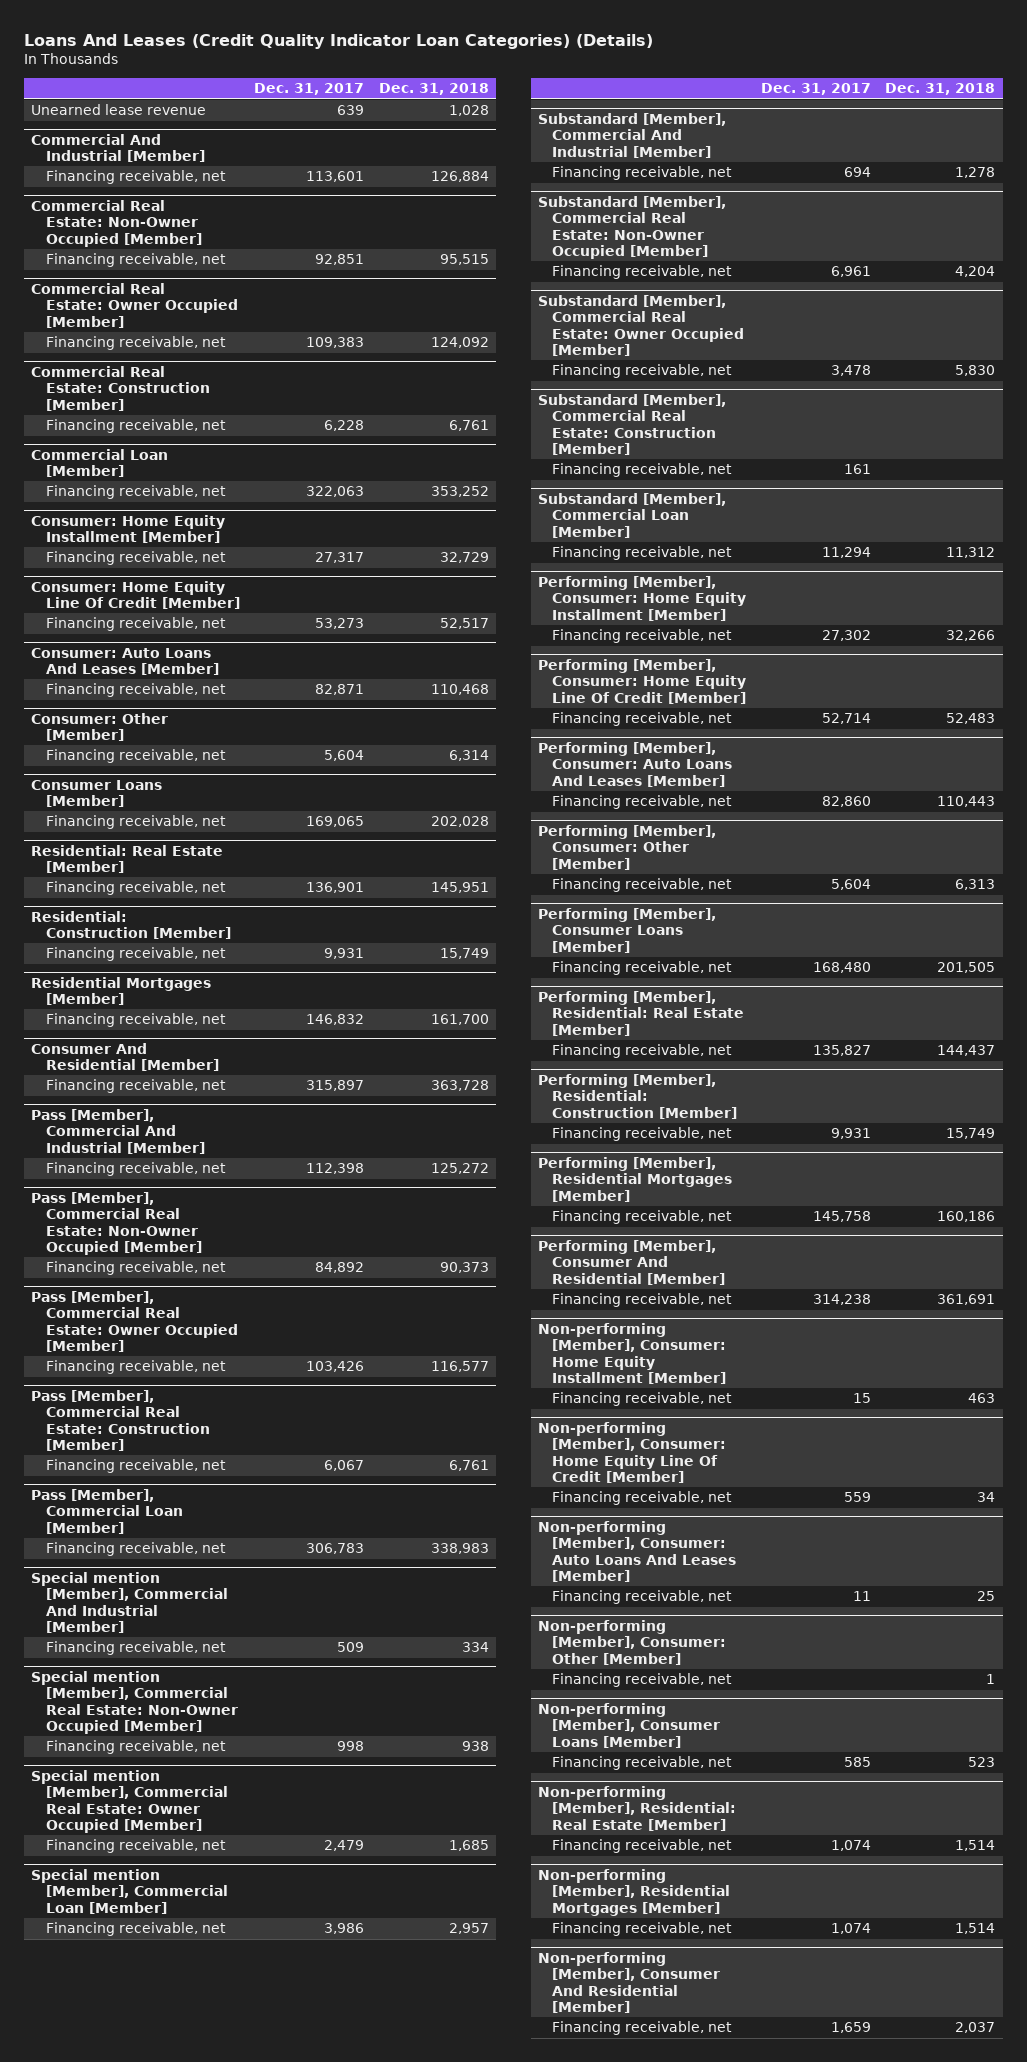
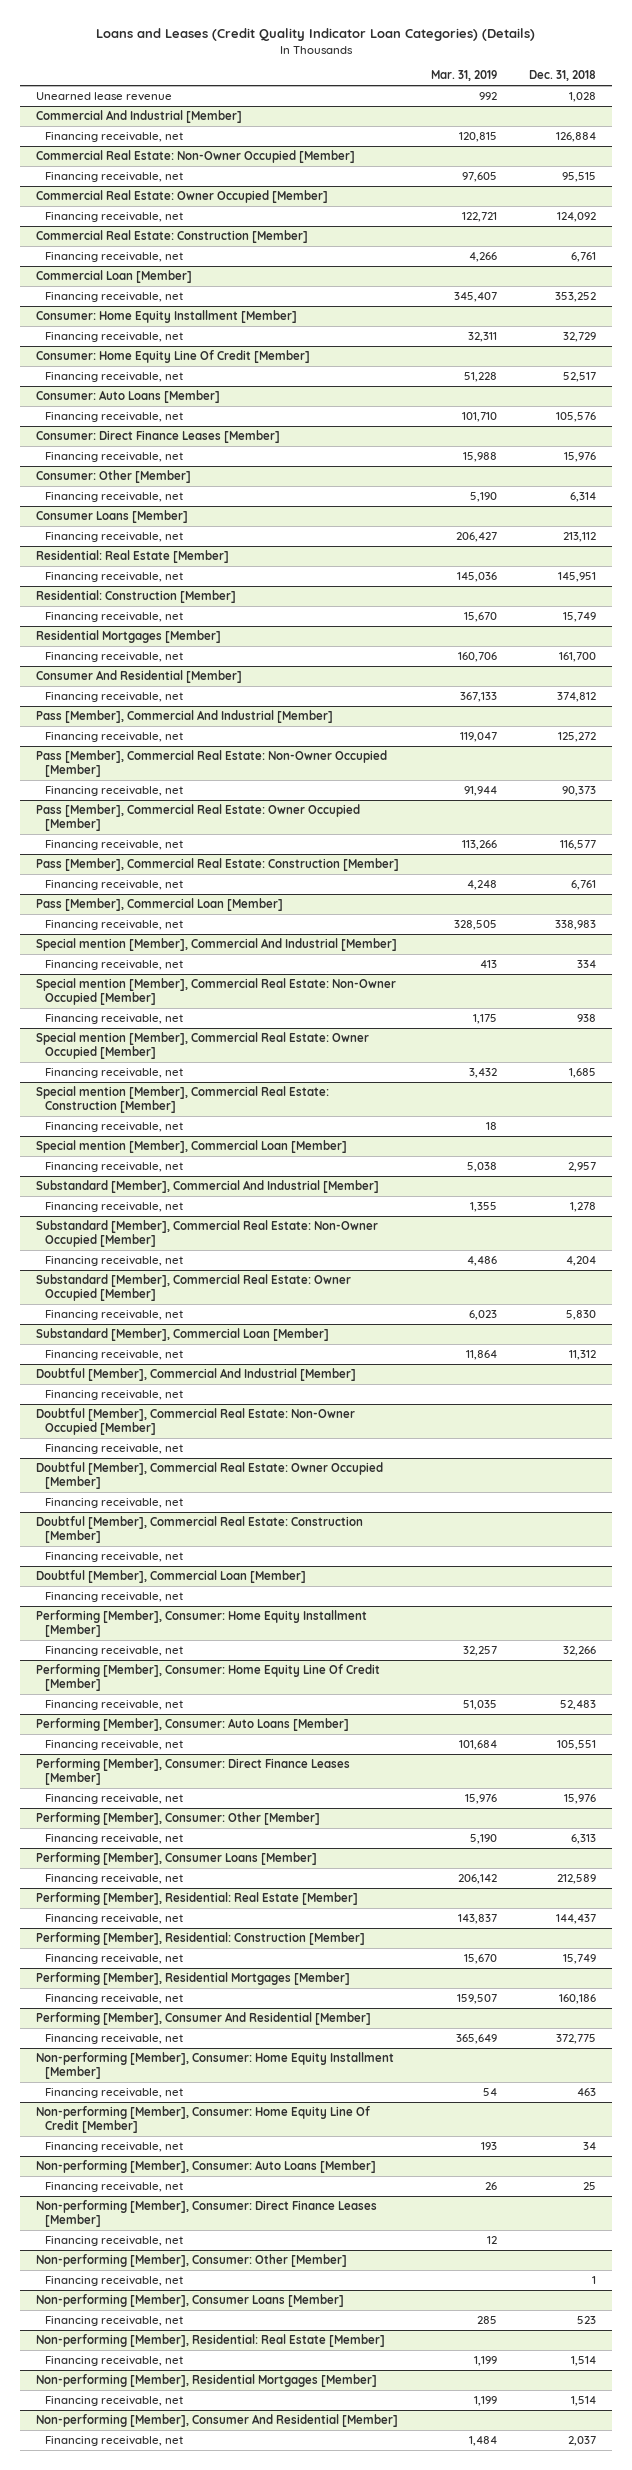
- Loans And Leases (Credit Quality Indicator Loan Categories) (Details)
+ Loans and Leases (Credit Quality Indicator Loan Categories) (Details)
- | Dec. 31, 2017 | Dec. 31, 2018
+ | Mar. 31, 2019 | Dec. 31, 2018
- Consumer: Auto Loans And Leases [Member]
- Financing receivable, net | 82,871 | 110,468
+ Consumer: Auto Loans [Member]
+ Financing receivable, net | 101,710 | 105,576
+ Consumer: Direct Finance Leases [Member]
+ Financing receivable, net | 15,988 | 15,976
@ Consumer Loans [Member]
- Financing receivable, net | 169,065 | 202,028
+ Financing receivable, net | 206,427 | 213,112
@ Consumer And Residential [Member]
- Financing receivable, net | 315,897 | 363,728
+ Financing receivable, net | 367,133 | 374,812
+ Special mention [Member], Commercial Real Estate: Construction [Member]
+ Financing receivable, net | 18 |
- Substandard [Member], Commercial Real Estate: Construction [Member]
- Financing receivable, net | 161 |
+ Doubtful [Member], Commercial And Industrial [Member]
+ Financing receivable, net
+ Doubtful [Member], Commercial Real Estate: Non-Owner Occupied [Member]
+ Financing receivable, net
+ Doubtful [Member], Commercial Real Estate: Owner Occupied [Member]
+ Financing receivable, net
+ Doubtful [Member], Commercial Real Estate: Construction [Member]
+ Financing receivable, net
+ Doubtful [Member], Commercial Loan [Member]
+ Financing receivable, net
- Performing [Member], Consumer: Auto Loans And Leases [Member]
- Financing receivable, net | 82,860 | 110,443
+ Performing [Member], Consumer: Auto Loans [Member]
+ Financing receivable, net | 101,684 | 105,551
+ Performing [Member], Consumer: Direct Finance Leases [Member]
+ Financing receivable, net | 15,976 | 15,976
@ Performing [Member], Consumer Loans [Member]
- Financing receivable, net | 168,480 | 201,505
+ Financing receivable, net | 206,142 | 212,589
@ Performing [Member], Consumer And Residential [Member]
- Financing receivable, net | 314,238 | 361,691
+ Financing receivable, net | 365,649 | 372,775
- Non-performing [Member], Consumer: Auto Loans And Leases [Member]
+ Non-performing [Member], Consumer: Auto Loans [Member]
+ Non-performing [Member], Consumer: Direct Finance Leases [Member]
+ Financing receivable, net | 12 |

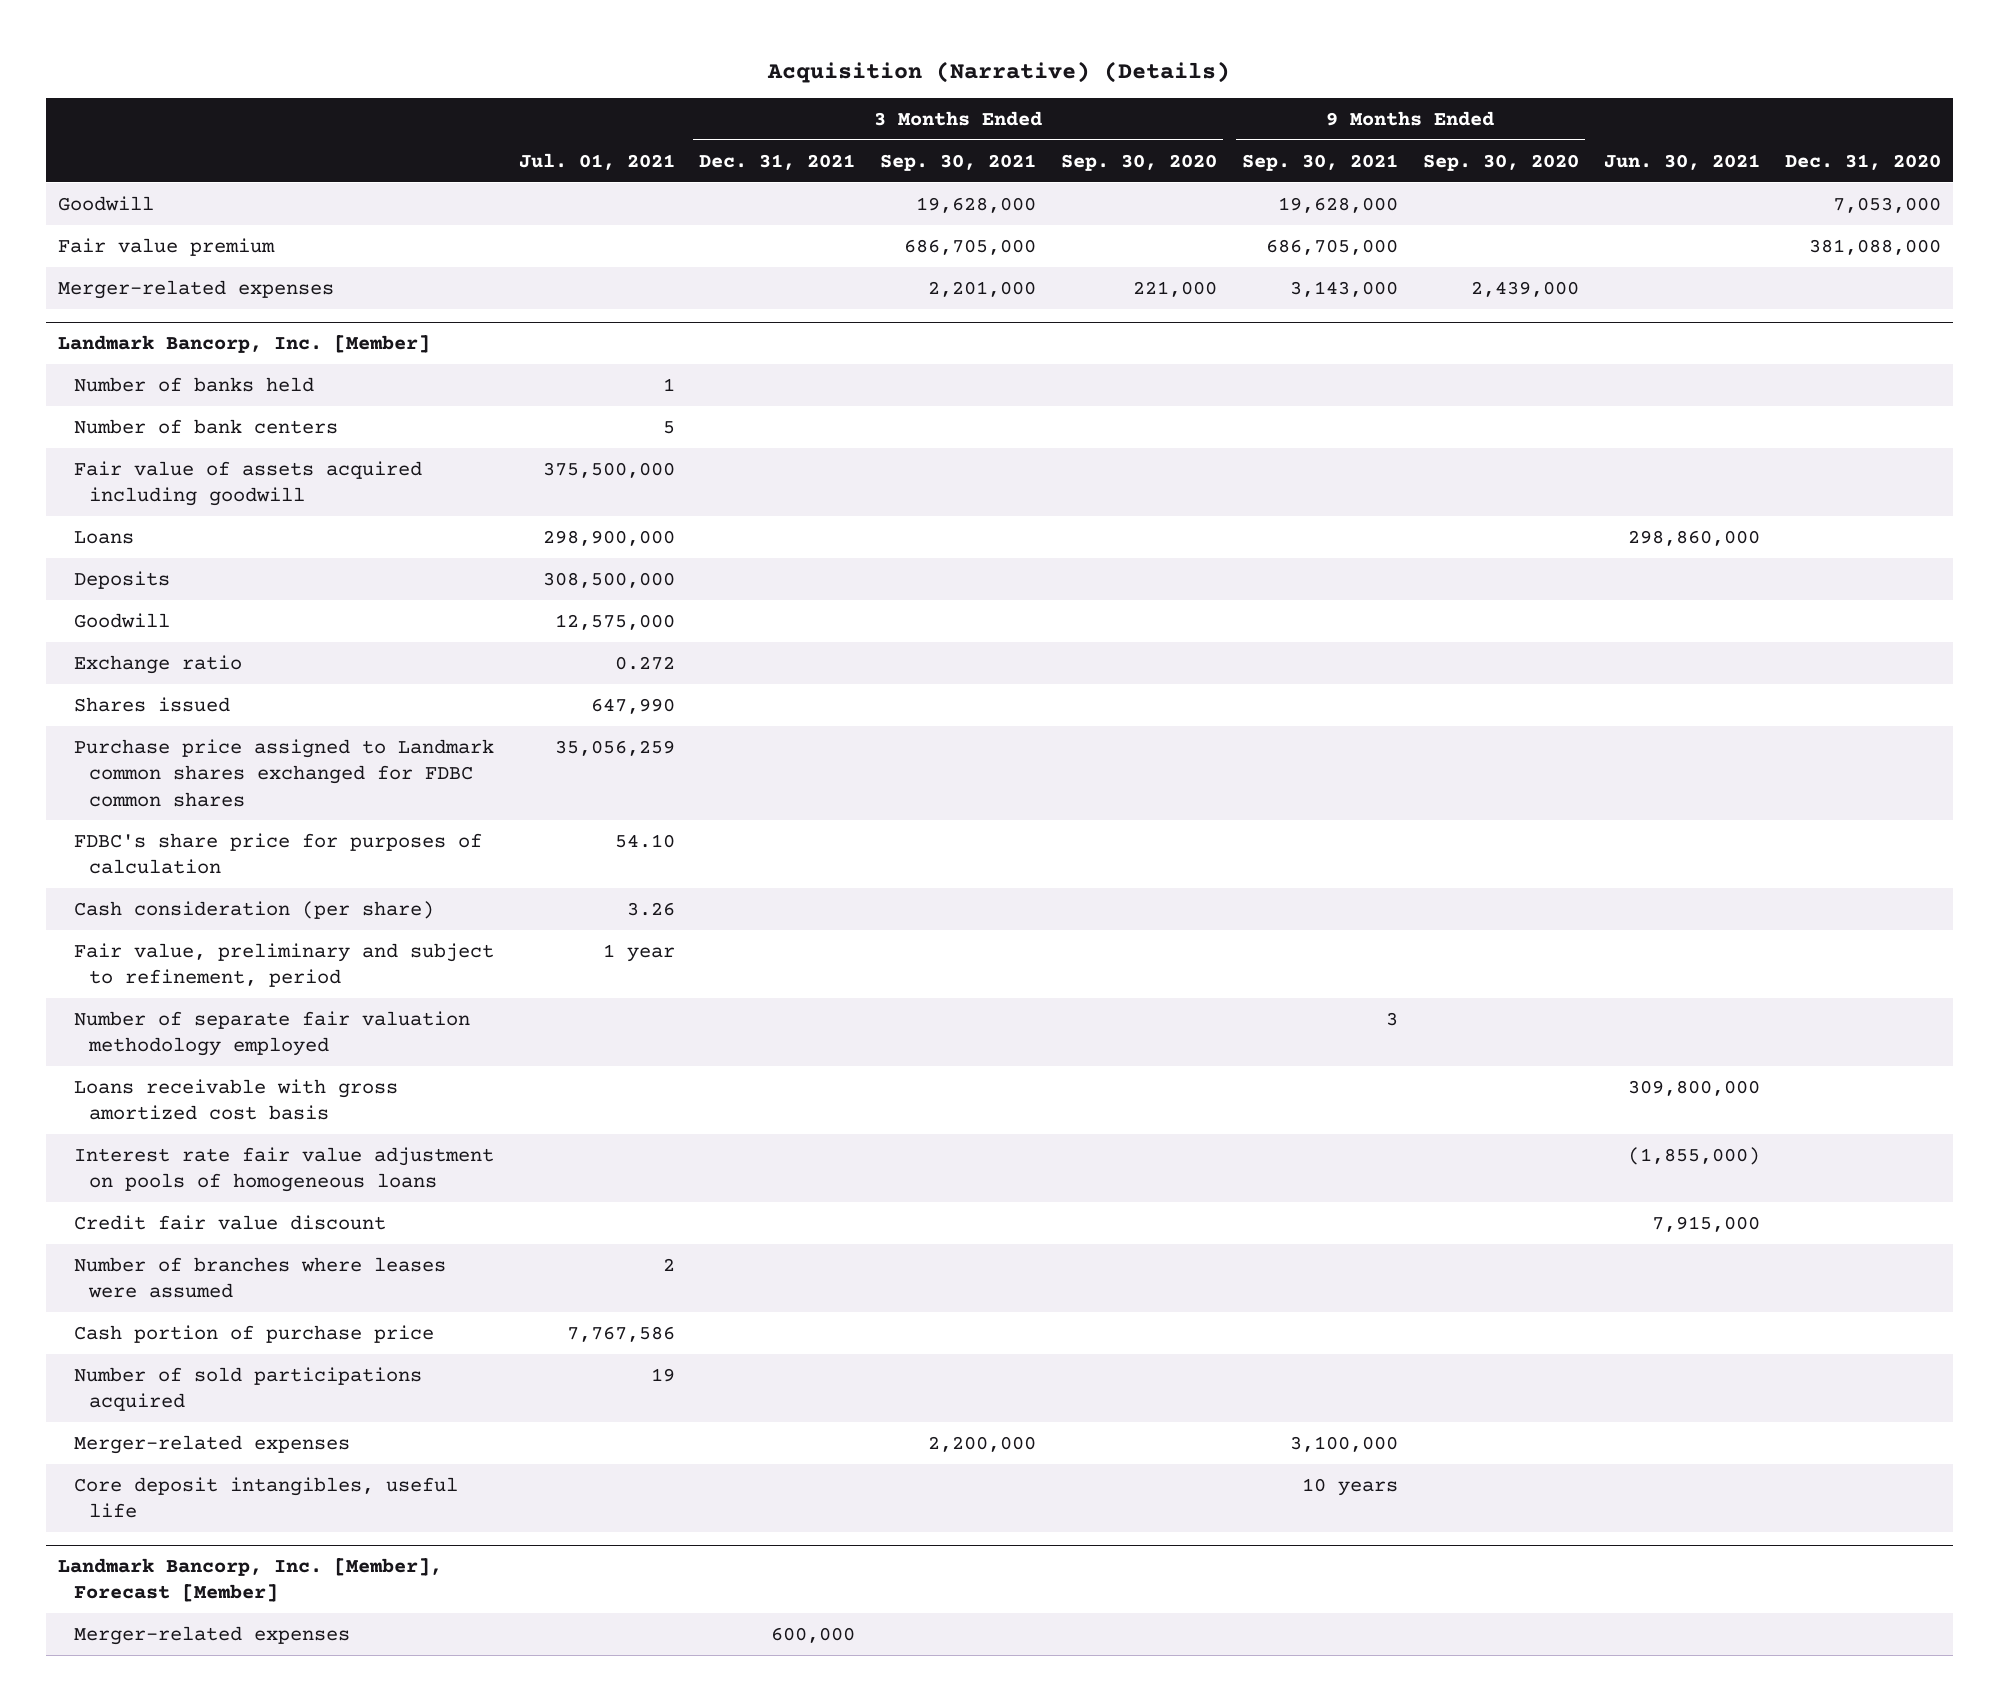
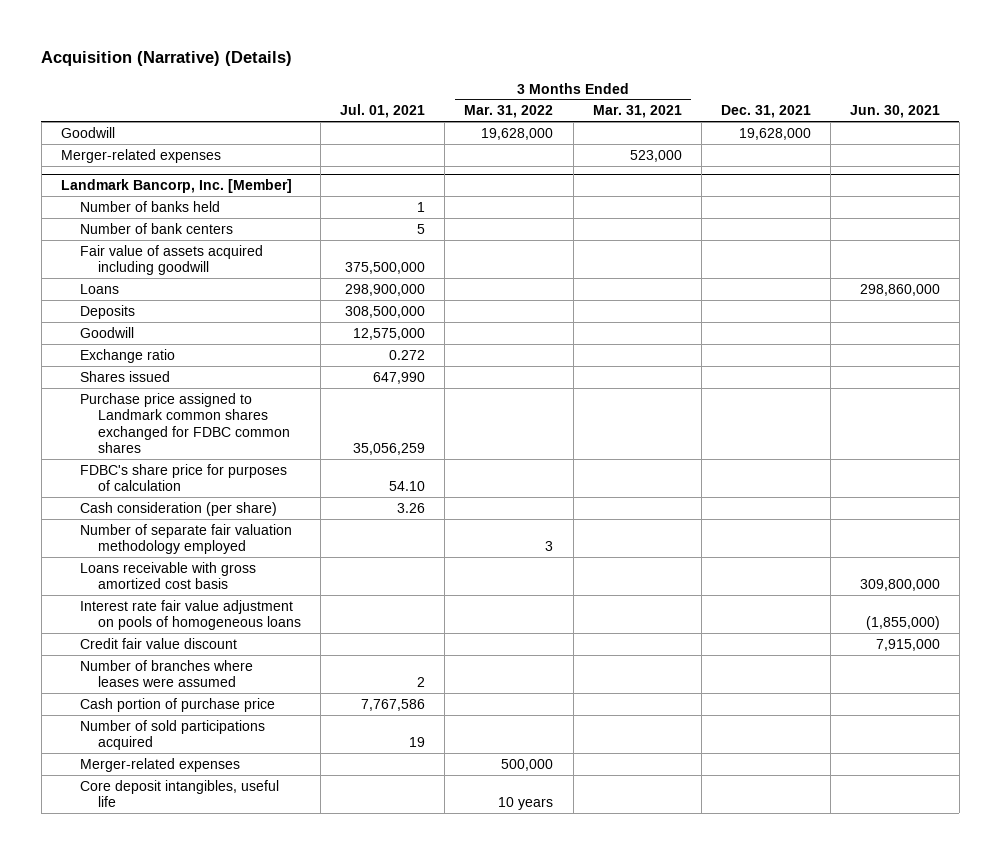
- | Jul. 01, 2021 | 3 Months Ended Dec. 31, 2021 | 3 Months Ended Sep. 30, 2021 | 3 Months Ended Sep. 30, 2020 | 9 Months Ended Sep. 30, 2021 | 9 Months Ended Sep. 30, 2020 | Jun. 30, 2021 | Dec. 31, 2020
+ | Jul. 01, 2021 | 3 Months Ended Mar. 31, 2022 | 3 Months Ended Mar. 31, 2021 | Dec. 31, 2021 | Jun. 30, 2021
- Fair value premium | | | 686,705,000 | | 686,705,000 | | | 381,088,000
@ Landmark Bancorp, Inc. [Member]
- Fair value, preliminary and subject to refinement, period | 1 year | | | | | | |
- Landmark Bancorp, Inc. [Member], Forecast [Member]
- Merger-related expenses | | 600,000 | | | | | |

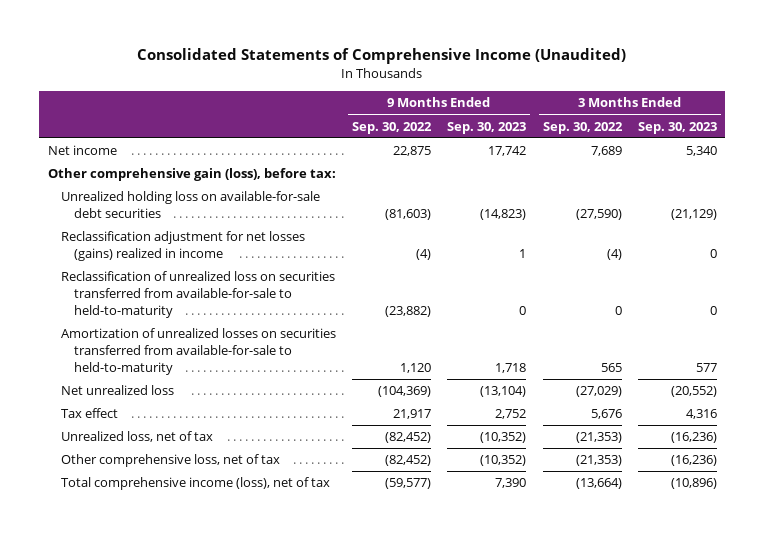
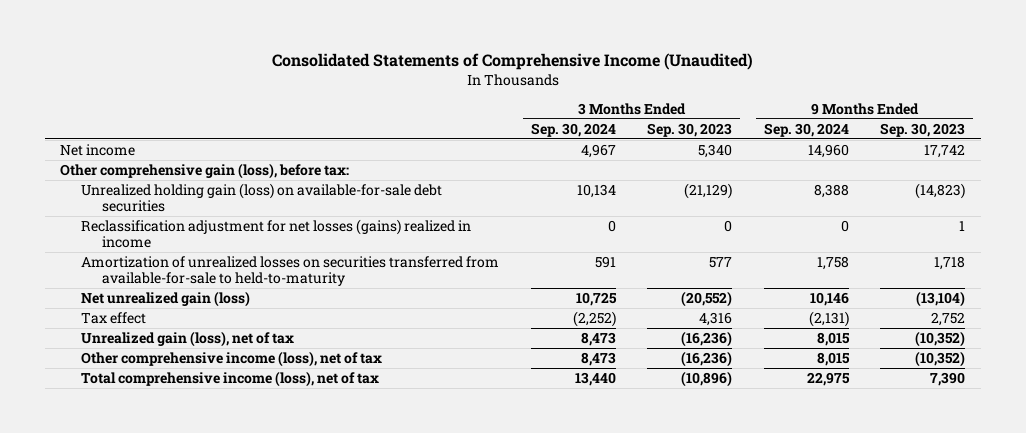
- | 9 Months Ended Sep. 30, 2022 | 9 Months Ended Sep. 30, 2023 | 3 Months Ended Sep. 30, 2022 | 3 Months Ended Sep. 30, 2023
+ | 3 Months Ended Sep. 30, 2024 | 3 Months Ended Sep. 30, 2023 | 9 Months Ended Sep. 30, 2024 | 9 Months Ended Sep. 30, 2023
- Unrealized holding loss on available-for-sale debt securities | (81,603) | (14,823) | (27,590) | (21,129)
+ Unrealized holding gain (loss) on available-for-sale debt securities | 10,134 | (21,129) | 8,388 | (14,823)
- Reclassification of unrealized loss on securities transferred from available-for-sale to held-to-maturity | (23,882) | 0 | 0 | 0
- Net unrealized loss | (104,369) | (13,104) | (27,029) | (20,552)
+ Net unrealized gain (loss) | 10,725 | (20,552) | 10,146 | (13,104)
- Unrealized loss, net of tax | (82,452) | (10,352) | (21,353) | (16,236)
- Other comprehensive loss, net of tax | (82,452) | (10,352) | (21,353) | (16,236)
+ Unrealized gain (loss), net of tax | 8,473 | (16,236) | 8,015 | (10,352)
+ Other comprehensive income (loss), net of tax | 8,473 | (16,236) | 8,015 | (10,352)

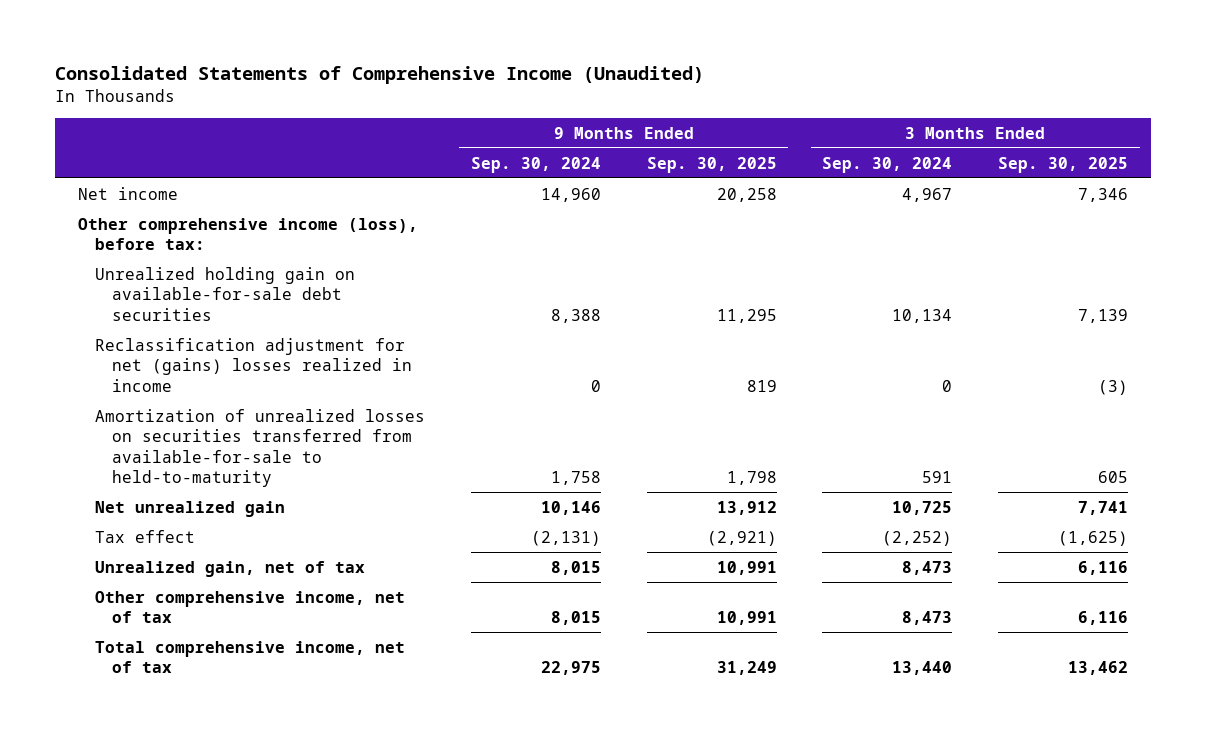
- | 3 Months Ended Sep. 30, 2024 | 3 Months Ended Sep. 30, 2023 | 9 Months Ended Sep. 30, 2024 | 9 Months Ended Sep. 30, 2023
+ | 9 Months Ended Sep. 30, 2024 | 9 Months Ended Sep. 30, 2025 | 3 Months Ended Sep. 30, 2024 | 3 Months Ended Sep. 30, 2025
- Other comprehensive gain (loss), before tax:
- Unrealized holding gain (loss) on available-for-sale debt securities | 10,134 | (21,129) | 8,388 | (14,823)
- Reclassification adjustment for net losses (gains) realized in income | 0 | 0 | 0 | 1
+ Other comprehensive income (loss), before tax:
+ Unrealized holding gain on available-for-sale debt securities | 8,388 | 11,295 | 10,134 | 7,139
+ Reclassification adjustment for net (gains) losses realized in income | 0 | 819 | 0 | (3)
- Net unrealized gain (loss) | 10,725 | (20,552) | 10,146 | (13,104)
+ Net unrealized gain | 10,146 | 13,912 | 10,725 | 7,741
- Unrealized gain (loss), net of tax | 8,473 | (16,236) | 8,015 | (10,352)
- Other comprehensive income (loss), net of tax | 8,473 | (16,236) | 8,015 | (10,352)
- Total comprehensive income (loss), net of tax | 13,440 | (10,896) | 22,975 | 7,390
+ Unrealized gain, net of tax | 8,015 | 10,991 | 8,473 | 6,116
+ Other comprehensive income, net of tax | 8,015 | 10,991 | 8,473 | 6,116
+ Total comprehensive income, net of tax | 22,975 | 31,249 | 13,440 | 13,462

